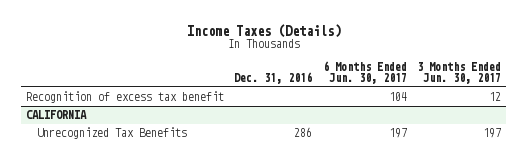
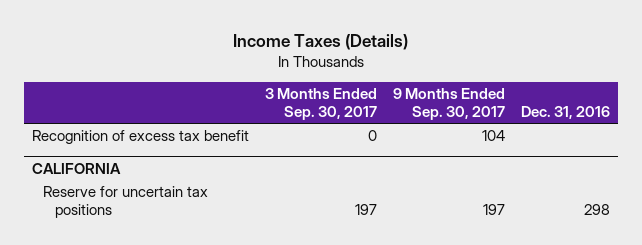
- | Dec. 31, 2016 | 6 Months Ended Jun. 30, 2017 | 3 Months Ended Jun. 30, 2017
+ | 3 Months Ended Sep. 30, 2017 | 9 Months Ended Sep. 30, 2017 | Dec. 31, 2016
@ CALIFORNIA
- Unrecognized Tax Benefits | 286 | 197 | 197
+ Reserve for uncertain tax positions | 197 | 197 | 298

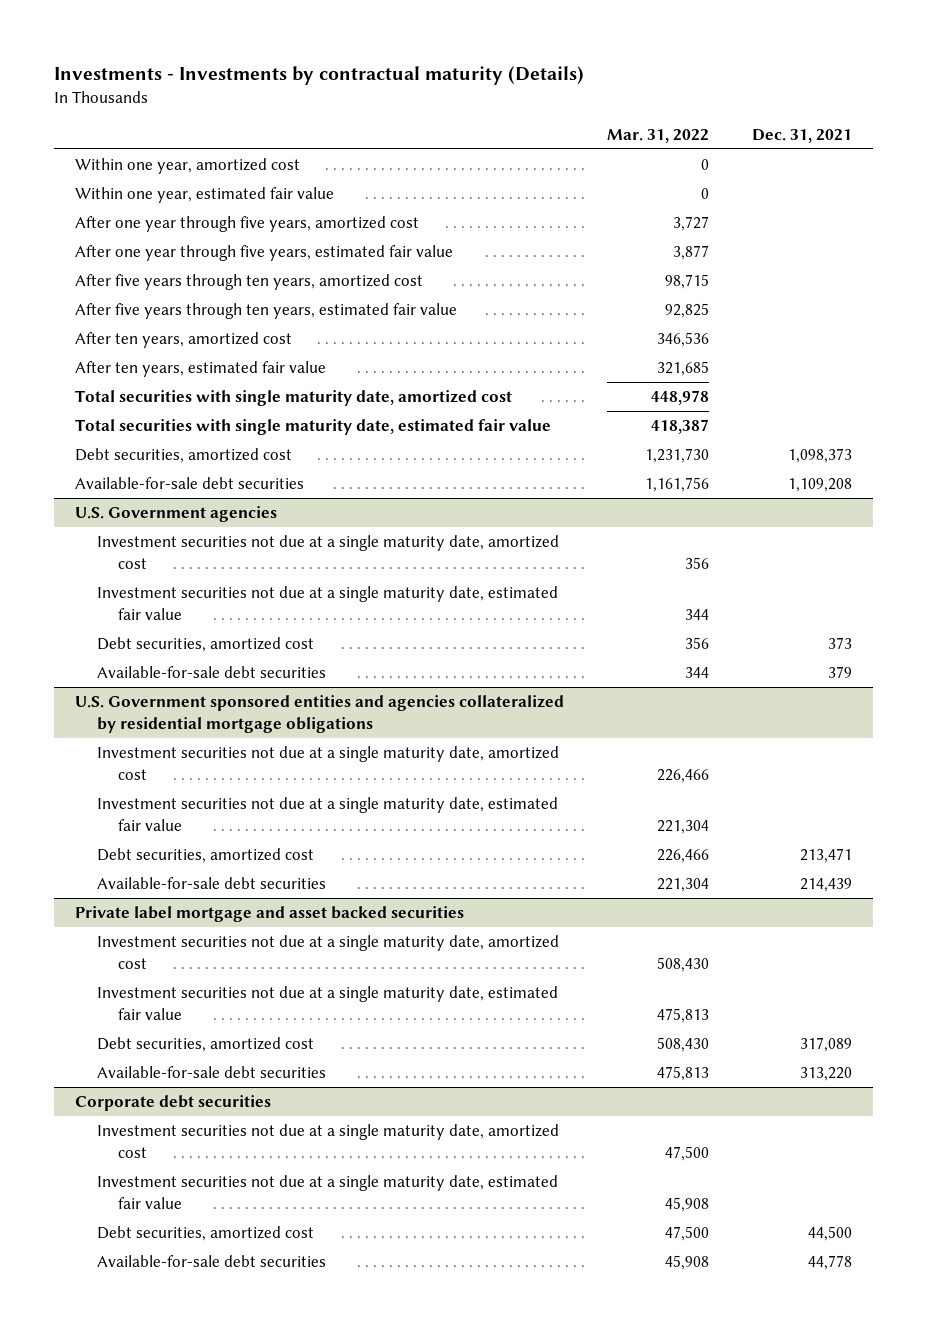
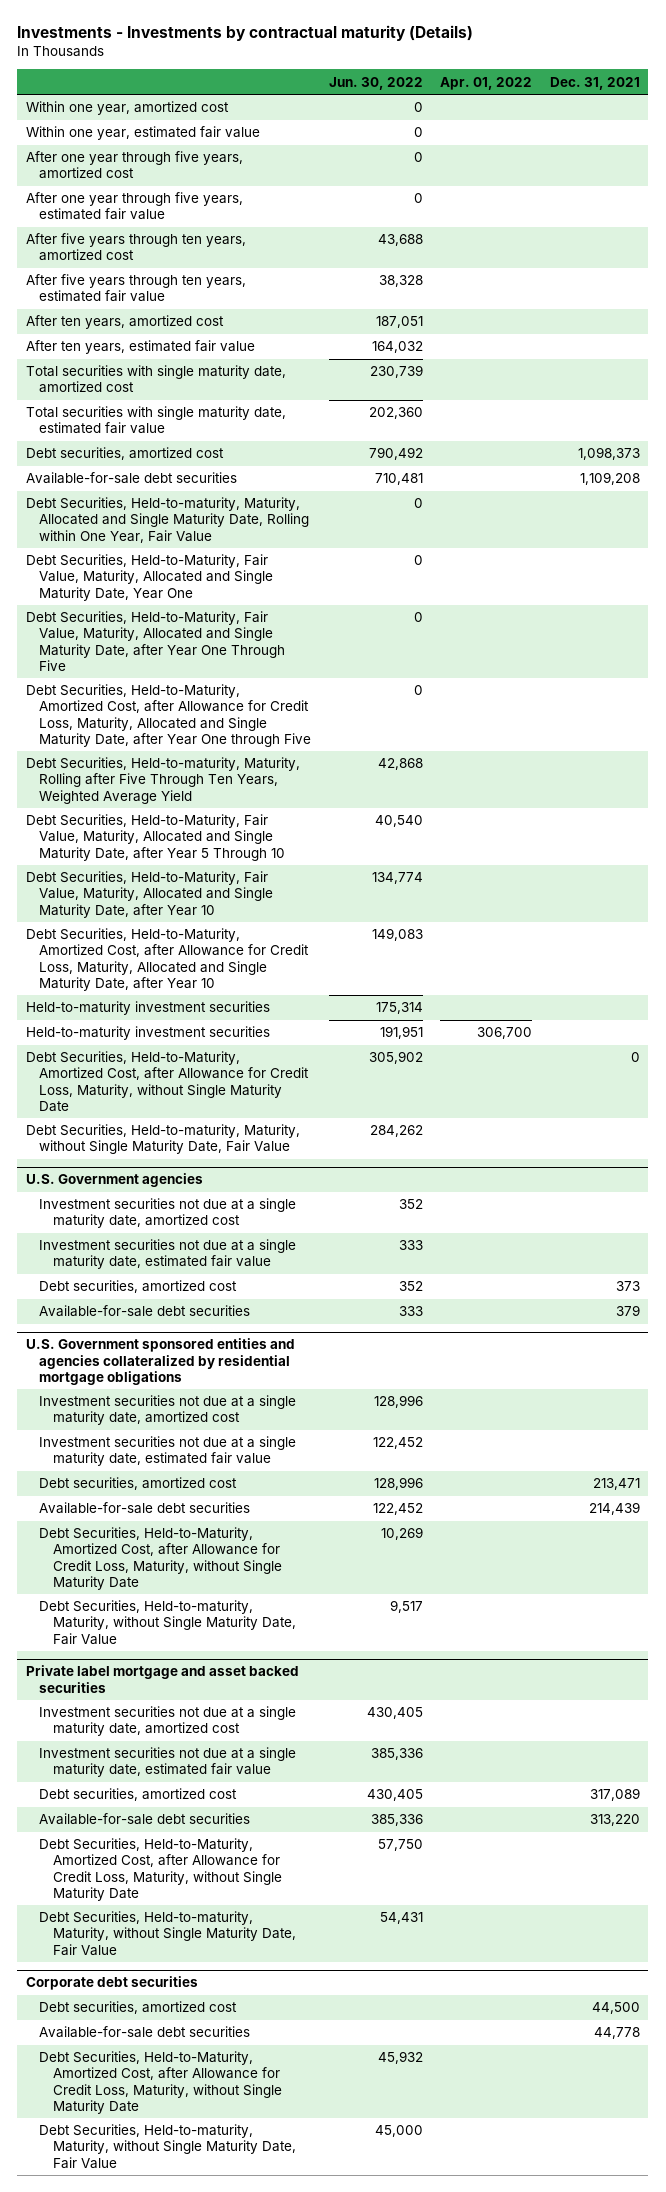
- | Mar. 31, 2022 | Dec. 31, 2021
+ | Jun. 30, 2022 | Apr. 01, 2022 | Dec. 31, 2021
+ Debt Securities, Held-to-maturity, Maturity, Allocated and Single Maturity Date, Rolling within One Year, Fair Value | 0 | |
+ Debt Securities, Held-to-Maturity, Fair Value, Maturity, Allocated and Single Maturity Date, Year One | 0 | |
+ Debt Securities, Held-to-Maturity, Fair Value, Maturity, Allocated and Single Maturity Date, after Year One Through Five | 0 | |
+ Debt Securities, Held-to-Maturity, Amortized Cost, after Allowance for Credit Loss, Maturity, Allocated and Single Maturity Date, after Year One through Five | 0 | |
+ Debt Securities, Held-to-maturity, Maturity, Rolling after Five Through Ten Years, Weighted Average Yield | 42,868 | |
+ Debt Securities, Held-to-Maturity, Fair Value, Maturity, Allocated and Single Maturity Date, after Year 5 Through 10 | 40,540 | |
+ Debt Securities, Held-to-Maturity, Fair Value, Maturity, Allocated and Single Maturity Date, after Year 10 | 134,774 | |
+ Debt Securities, Held-to-Maturity, Amortized Cost, after Allowance for Credit Loss, Maturity, Allocated and Single Maturity Date, after Year 10 | 149,083 | |
+ Held-to-maturity investment securities | 175,314 | |
+ Held-to-maturity investment securities | 191,951 | 306,700 |
+ Debt Securities, Held-to-Maturity, Amortized Cost, after Allowance for Credit Loss, Maturity, without Single Maturity Date | 305,902 | | 0
+ Debt Securities, Held-to-maturity, Maturity, without Single Maturity Date, Fair Value | 284,262 | |
@ U.S. Government sponsored entities and agencies collateralized by residential mortgage obligations
+ Debt Securities, Held-to-Maturity, Amortized Cost, after Allowance for Credit Loss, Maturity, without Single Maturity Date | 10,269 | |
+ Debt Securities, Held-to-maturity, Maturity, without Single Maturity Date, Fair Value | 9,517 | |
@ Private label mortgage and asset backed securities
+ Debt Securities, Held-to-Maturity, Amortized Cost, after Allowance for Credit Loss, Maturity, without Single Maturity Date | 57,750 | |
+ Debt Securities, Held-to-maturity, Maturity, without Single Maturity Date, Fair Value | 54,431 | |
@ Corporate debt securities
- Investment securities not due at a single maturity date, amortized cost | 47,500 |
- Investment securities not due at a single maturity date, estimated fair value | 45,908 |
+ Debt Securities, Held-to-Maturity, Amortized Cost, after Allowance for Credit Loss, Maturity, without Single Maturity Date | 45,932 | |
+ Debt Securities, Held-to-maturity, Maturity, without Single Maturity Date, Fair Value | 45,000 | |

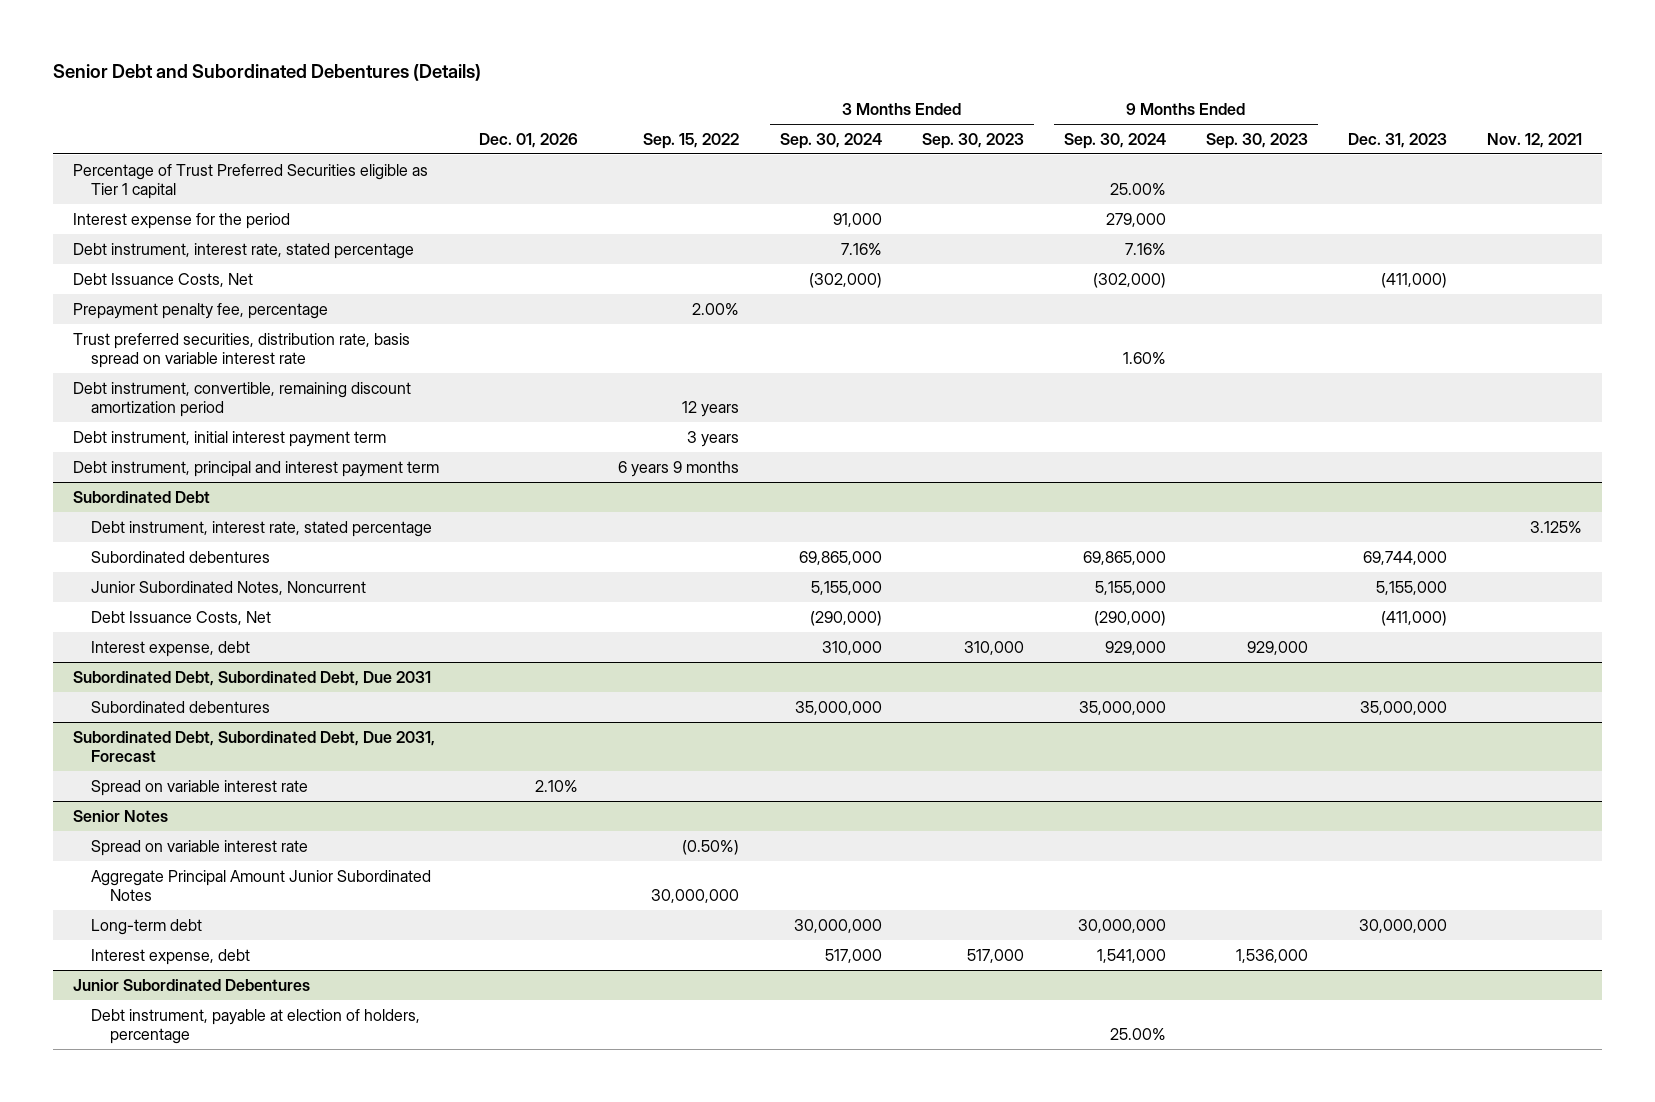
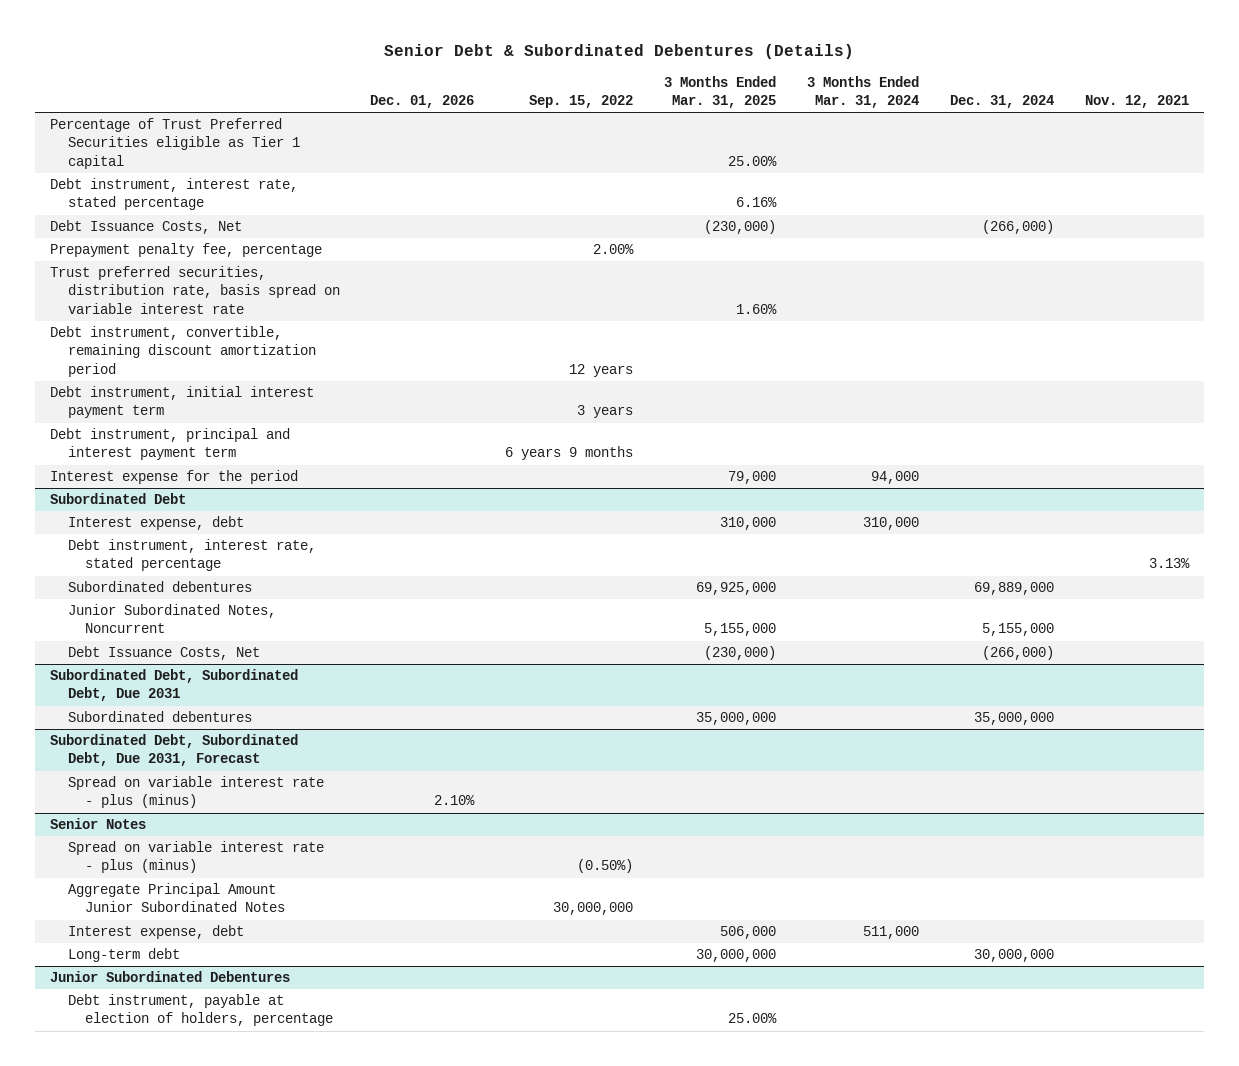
- Senior Debt and Subordinated Debentures (Details)
+ Senior Debt & Subordinated Debentures (Details)
- | Dec. 01, 2026 | Sep. 15, 2022 | 3 Months Ended Sep. 30, 2024 | 3 Months Ended Sep. 30, 2023 | 9 Months Ended Sep. 30, 2024 | 9 Months Ended Sep. 30, 2023 | Dec. 31, 2023 | Nov. 12, 2021
+ | Dec. 01, 2026 | Sep. 15, 2022 | 3 Months Ended Mar. 31, 2025 | 3 Months Ended Mar. 31, 2024 | Dec. 31, 2024 | Nov. 12, 2021
moved down: Interest expense for the period | | | 79,000 | 94,000 | |
@ Subordinated Debt
- Debt instrument, interest rate, stated percentage | | | | | | | | 3.125%
moved up: Interest expense, debt | | | 310,000 | 310,000 | |
+ Debt instrument, interest rate, stated percentage | | | | | | 3.13%
@ Subordinated Debt, Subordinated Debt, Due 2031, Forecast
- Spread on variable interest rate | 2.10% | | | | | | |
+ Spread on variable interest rate - plus (minus) | 2.10% | | | | |
@ Senior Notes
- Spread on variable interest rate | | (0.50%) | | | | | |
+ Spread on variable interest rate - plus (minus) | | (0.50%) | | | |
moved down: Long-term debt | | | 30,000,000 | | 30,000,000 |

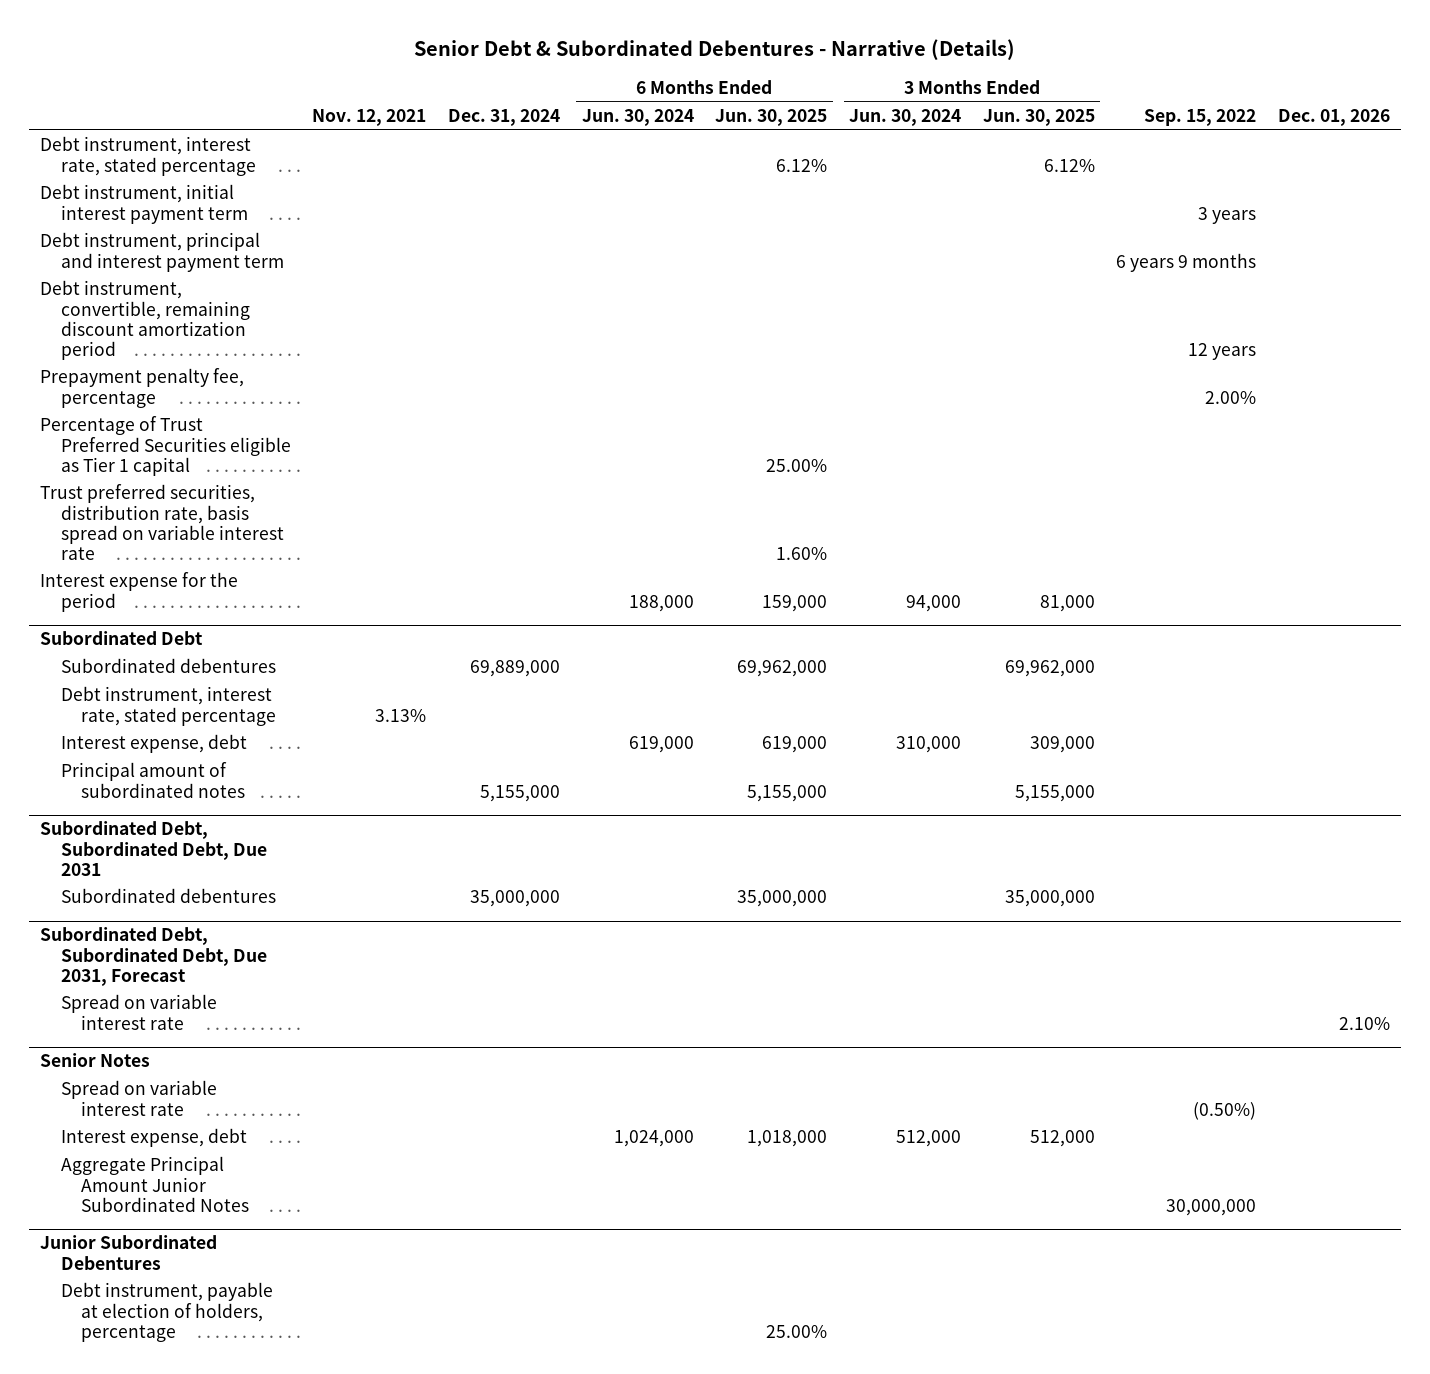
- Senior Debt & Subordinated Debentures (Details)
+ Senior Debt & Subordinated Debentures - Narrative (Details)
- | Dec. 01, 2026 | Sep. 15, 2022 | 3 Months Ended Mar. 31, 2025 | 3 Months Ended Mar. 31, 2024 | Dec. 31, 2024 | Nov. 12, 2021
+ | Nov. 12, 2021 | Dec. 31, 2024 | 6 Months Ended Jun. 30, 2024 | 6 Months Ended Jun. 30, 2025 | 3 Months Ended Jun. 30, 2024 | 3 Months Ended Jun. 30, 2025 | Sep. 15, 2022 | Dec. 01, 2026
- Debt Issuance Costs, Net | | | (230,000) | | (266,000) |
moved down: Debt instrument, convertible, remaining discount amortization period | | | | | | | 12 years |
moved down: Prepayment penalty fee, percentage | | | | | | | 2.00% |
moved down: Percentage of Trust Preferred Securities eligible as Tier 1 capital | | | | 25.00% | | | |
moved down: Trust preferred securities, distribution rate, basis spread on variable interest rate | | | | 1.60% | | | |
@ Subordinated Debt
- Junior Subordinated Notes, Noncurrent | | | 5,155,000 | | 5,155,000 |
- Debt Issuance Costs, Net | | | (230,000) | | (266,000) |
moved down: Debt instrument, interest rate, stated percentage | 3.13% | | | | | | |
moved down: Interest expense, debt | | | 619,000 | 619,000 | 310,000 | 309,000 | |
+ Principal amount of subordinated notes | | 5,155,000 | | 5,155,000 | | 5,155,000 | |
@ Subordinated Debt, Subordinated Debt, Due 2031, Forecast
- Spread on variable interest rate - plus (minus) | 2.10% | | | | |
+ Spread on variable interest rate | | | | | | | | 2.10%
@ Senior Notes
- Spread on variable interest rate - plus (minus) | | (0.50%) | | | |
+ Spread on variable interest rate | | | | | | | (0.50%) |
- Long-term debt | | | 30,000,000 | | 30,000,000 |
moved down: Aggregate Principal Amount Junior Subordinated Notes | | | | | | | 30,000,000 |

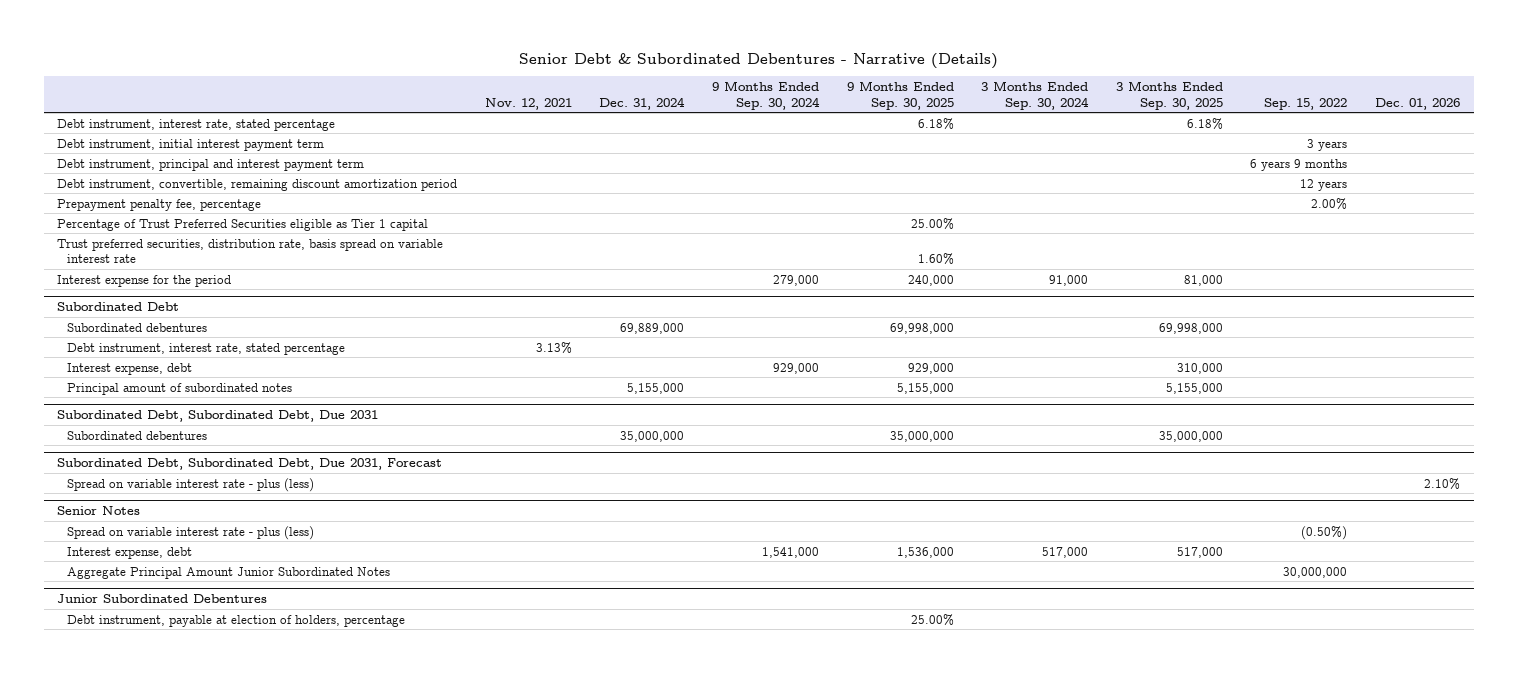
- | Nov. 12, 2021 | Dec. 31, 2024 | 6 Months Ended Jun. 30, 2024 | 6 Months Ended Jun. 30, 2025 | 3 Months Ended Jun. 30, 2024 | 3 Months Ended Jun. 30, 2025 | Sep. 15, 2022 | Dec. 01, 2026
+ | Nov. 12, 2021 | Dec. 31, 2024 | 9 Months Ended Sep. 30, 2024 | 9 Months Ended Sep. 30, 2025 | 3 Months Ended Sep. 30, 2024 | 3 Months Ended Sep. 30, 2025 | Sep. 15, 2022 | Dec. 01, 2026
@ Subordinated Debt, Subordinated Debt, Due 2031, Forecast
- Spread on variable interest rate | | | | | | | | 2.10%
+ Spread on variable interest rate - plus (less) | | | | | | | | 2.10%
@ Senior Notes
- Spread on variable interest rate | | | | | | | (0.50%) |
+ Spread on variable interest rate - plus (less) | | | | | | | (0.50%) |

